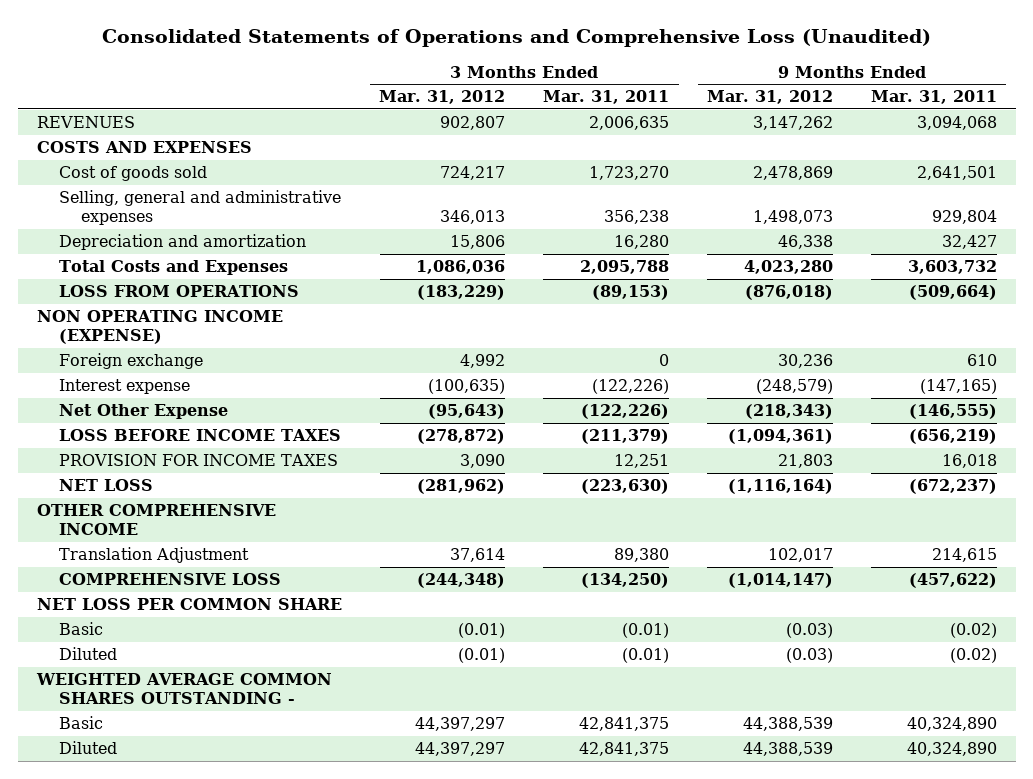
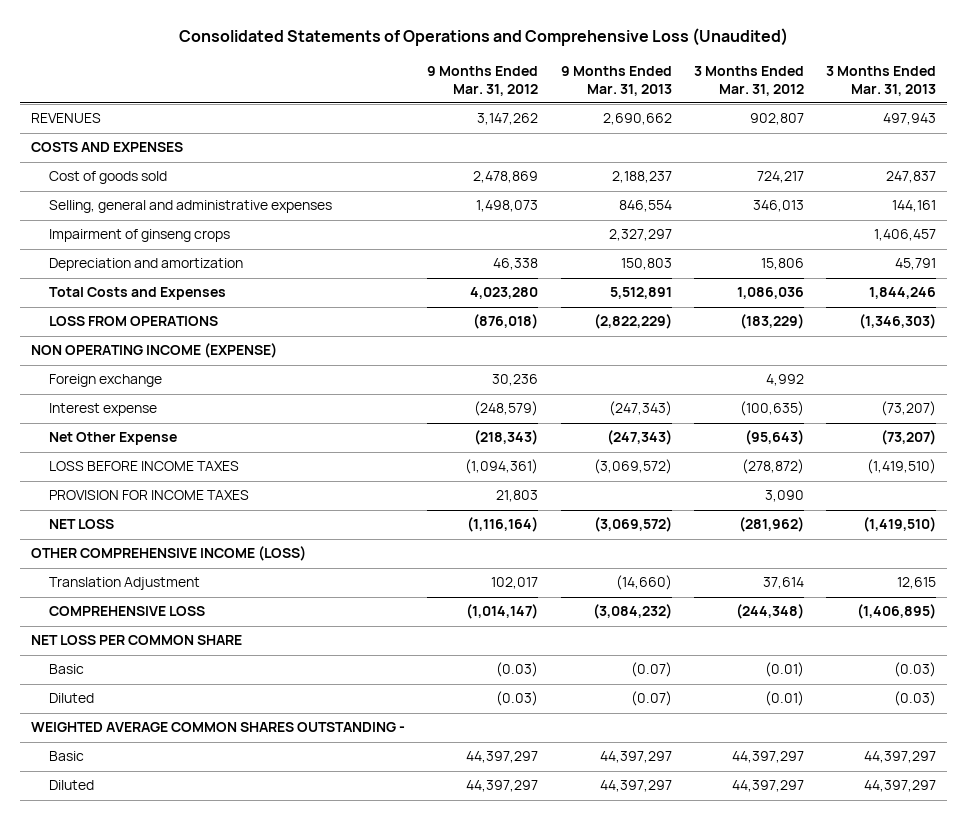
- | 3 Months Ended Mar. 31, 2012 | 3 Months Ended Mar. 31, 2011 | 9 Months Ended Mar. 31, 2012 | 9 Months Ended Mar. 31, 2011
+ | 9 Months Ended Mar. 31, 2012 | 9 Months Ended Mar. 31, 2013 | 3 Months Ended Mar. 31, 2012 | 3 Months Ended Mar. 31, 2013
+ Impairment of ginseng crops | | 2,327,297 | | 1,406,457
- OTHER COMPREHENSIVE INCOME
+ OTHER COMPREHENSIVE INCOME (LOSS)
- Basic | 44,397,297 | 42,841,375 | 44,388,539 | 40,324,890
- Diluted | 44,397,297 | 42,841,375 | 44,388,539 | 40,324,890
+ Basic | 44,397,297 | 44,397,297 | 44,397,297 | 44,397,297
+ Diluted | 44,397,297 | 44,397,297 | 44,397,297 | 44,397,297

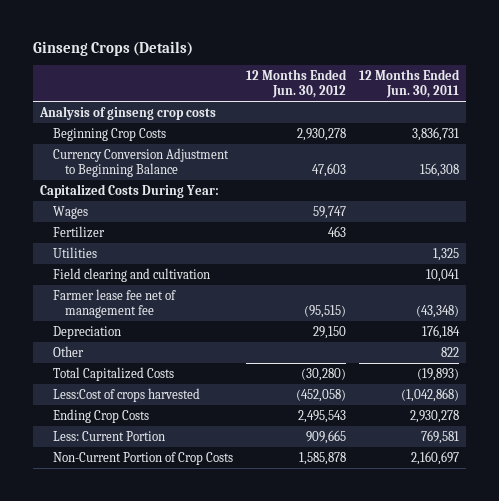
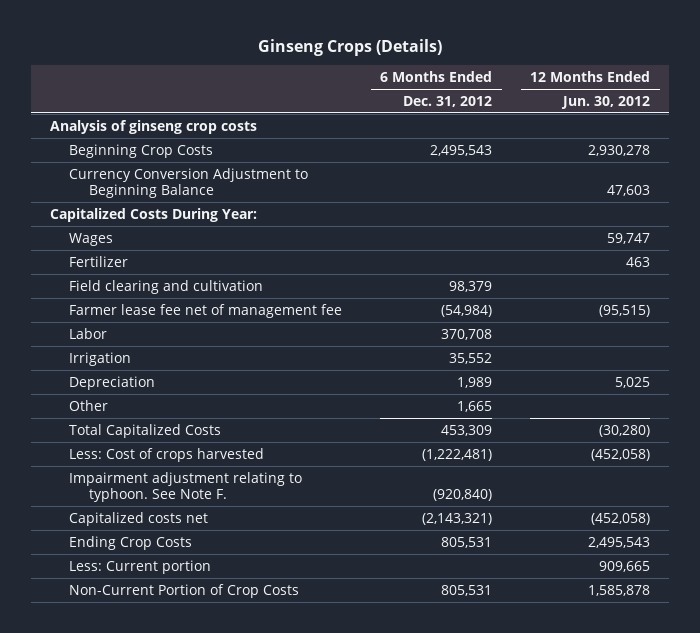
- | 12 Months Ended Jun. 30, 2012 | 12 Months Ended Jun. 30, 2011
+ | 6 Months Ended Dec. 31, 2012 | 12 Months Ended Jun. 30, 2012
- Utilities | | 1,325
- Depreciation | 29,150 | 176,184
+ Labor | 370,708 |
+ Irrigation | 35,552 |
+ Depreciation | 1,989 | 5,025
- Less:Cost of crops harvested | (452,058) | (1,042,868)
+ Less: Cost of crops harvested | (1,222,481) | (452,058)
+ Impairment adjustment relating to typhoon. See Note F. | (920,840) |
+ Capitalized costs net | (2,143,321) | (452,058)
- Less: Current Portion | 909,665 | 769,581
+ Less: Current portion | | 909,665

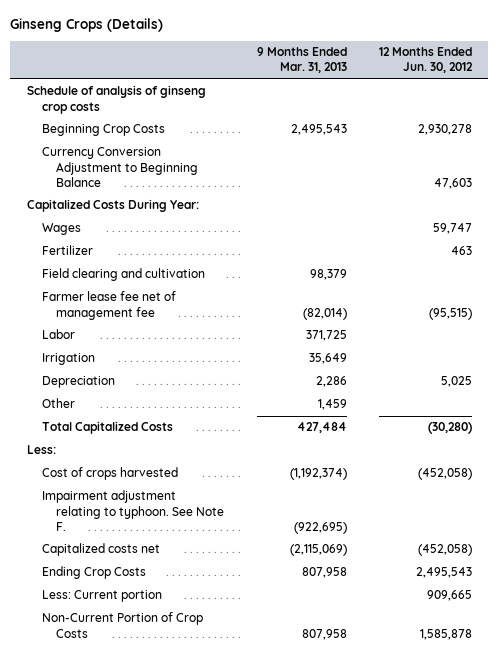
- | 6 Months Ended Dec. 31, 2012 | 12 Months Ended Jun. 30, 2012
+ | 9 Months Ended Mar. 31, 2013 | 12 Months Ended Jun. 30, 2012
- Analysis of ginseng crop costs
+ Schedule of analysis of ginseng crop costs
- Less: Cost of crops harvested | (1,222,481) | (452,058)
+ Less:
+ Cost of crops harvested | (1,192,374) | (452,058)

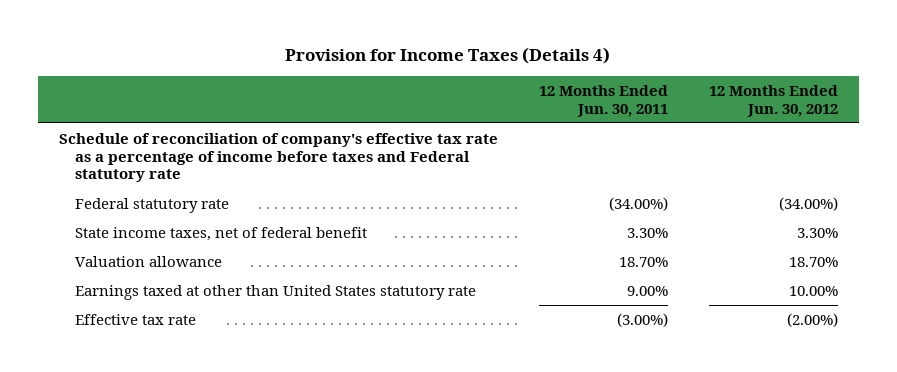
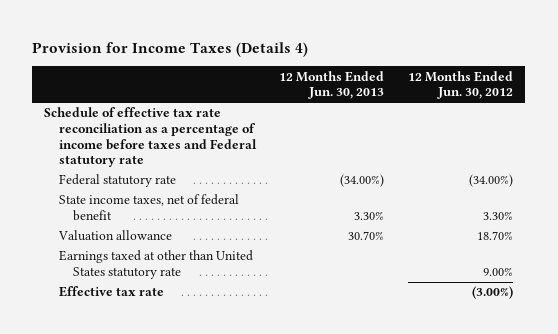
- | 12 Months Ended Jun. 30, 2011 | 12 Months Ended Jun. 30, 2012
+ | 12 Months Ended Jun. 30, 2013 | 12 Months Ended Jun. 30, 2012
- Schedule of reconciliation of company's effective tax rate as a percentage of income before taxes and Federal statutory rate
+ Schedule of effective tax rate reconciliation as a percentage of income before taxes and Federal statutory rate
- Earnings taxed at other than United States statutory rate | 9.00% | 10.00%
- Effective tax rate | (3.00%) | (2.00%)
+ Earnings taxed at other than United States statutory rate | | 9.00%
+ Effective tax rate | | (3.00%)

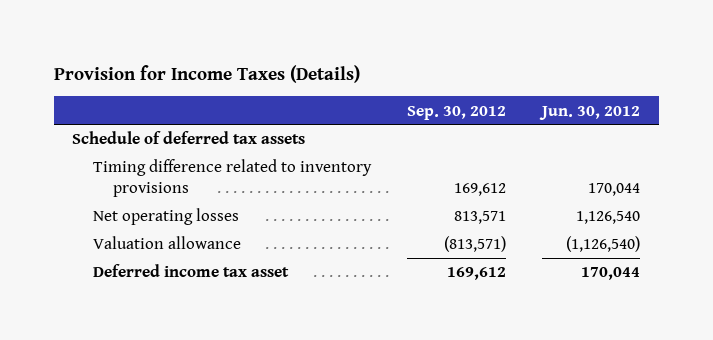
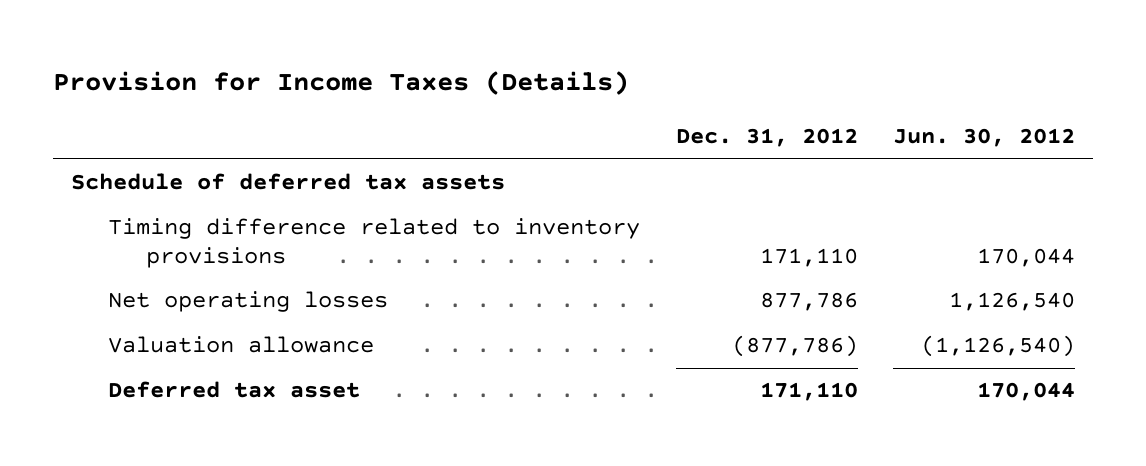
- | Sep. 30, 2012 | Jun. 30, 2012
+ | Dec. 31, 2012 | Jun. 30, 2012
- Deferred income tax asset | 169,612 | 170,044
+ Deferred tax asset | 171,110 | 170,044

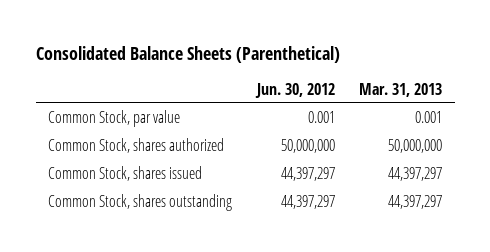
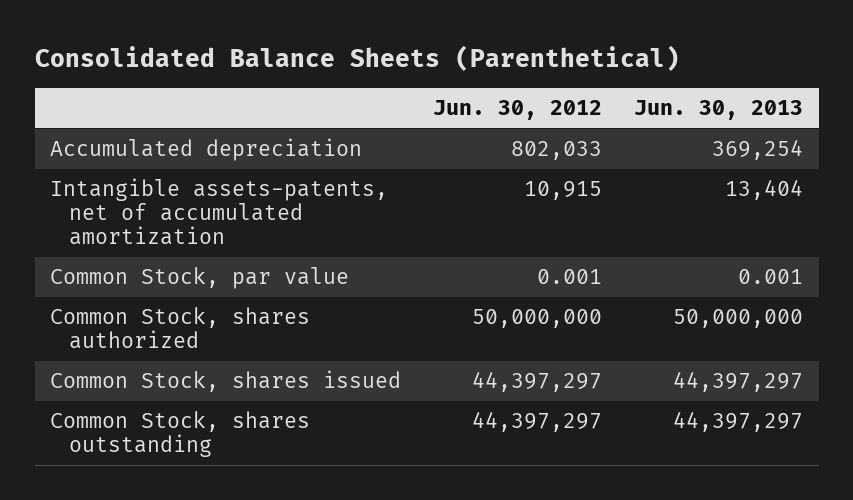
- | Jun. 30, 2012 | Mar. 31, 2013
+ | Jun. 30, 2012 | Jun. 30, 2013
+ Accumulated depreciation | 802,033 | 369,254
+ Intangible assets-patents, net of accumulated amortization | 10,915 | 13,404

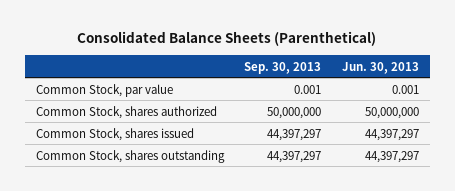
- | Jun. 30, 2012 | Jun. 30, 2013
+ | Sep. 30, 2013 | Jun. 30, 2013
- Accumulated depreciation | 802,033 | 369,254
- Intangible assets-patents, net of accumulated amortization | 10,915 | 13,404

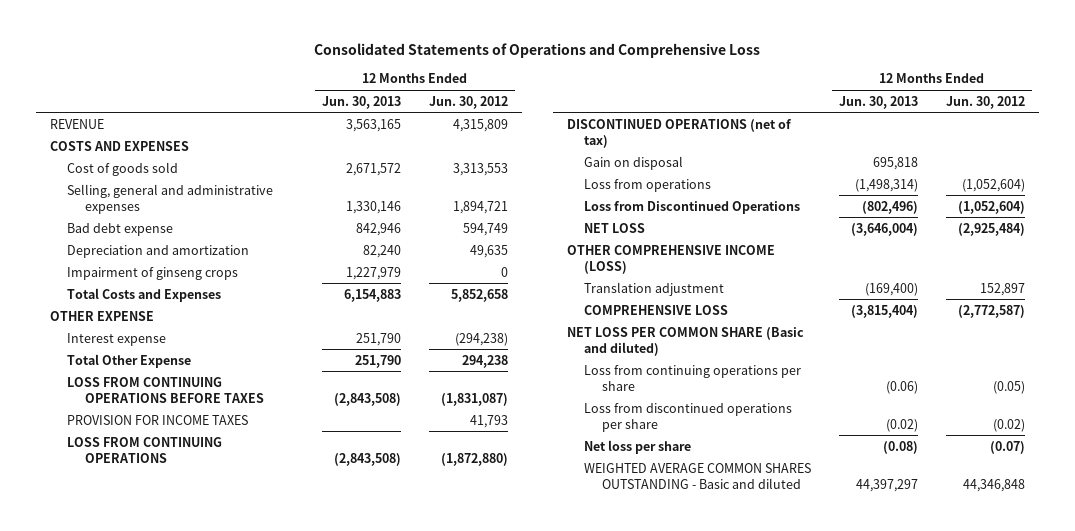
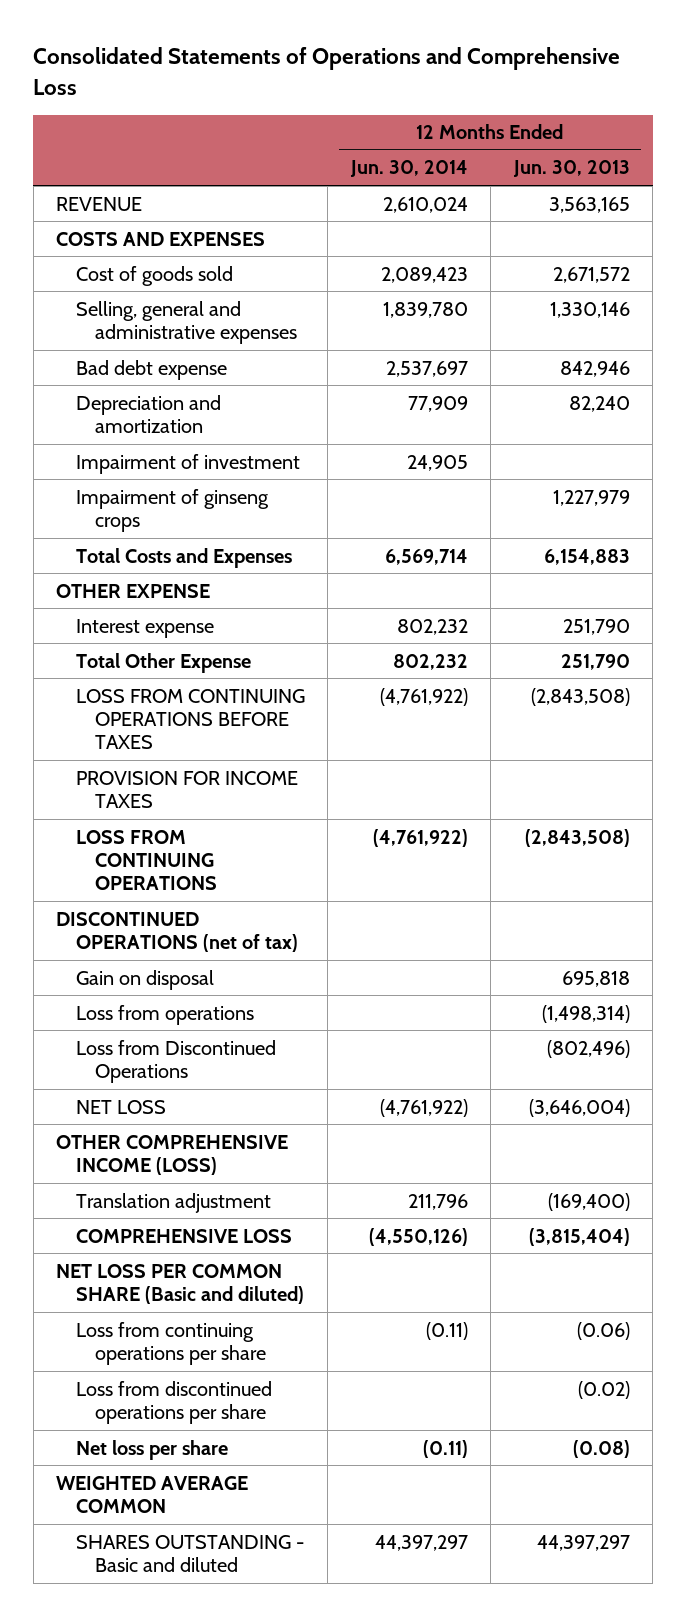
- | 12 Months Ended Jun. 30, 2013 | 12 Months Ended Jun. 30, 2012
+ | 12 Months Ended Jun. 30, 2014 | 12 Months Ended Jun. 30, 2013
+ Impairment of investment | 24,905 |
- WEIGHTED AVERAGE COMMON SHARES OUTSTANDING - Basic and diluted | 44,397,297 | 44,346,848
+ WEIGHTED AVERAGE COMMON
+ SHARES OUTSTANDING - Basic and diluted | 44,397,297 | 44,397,297

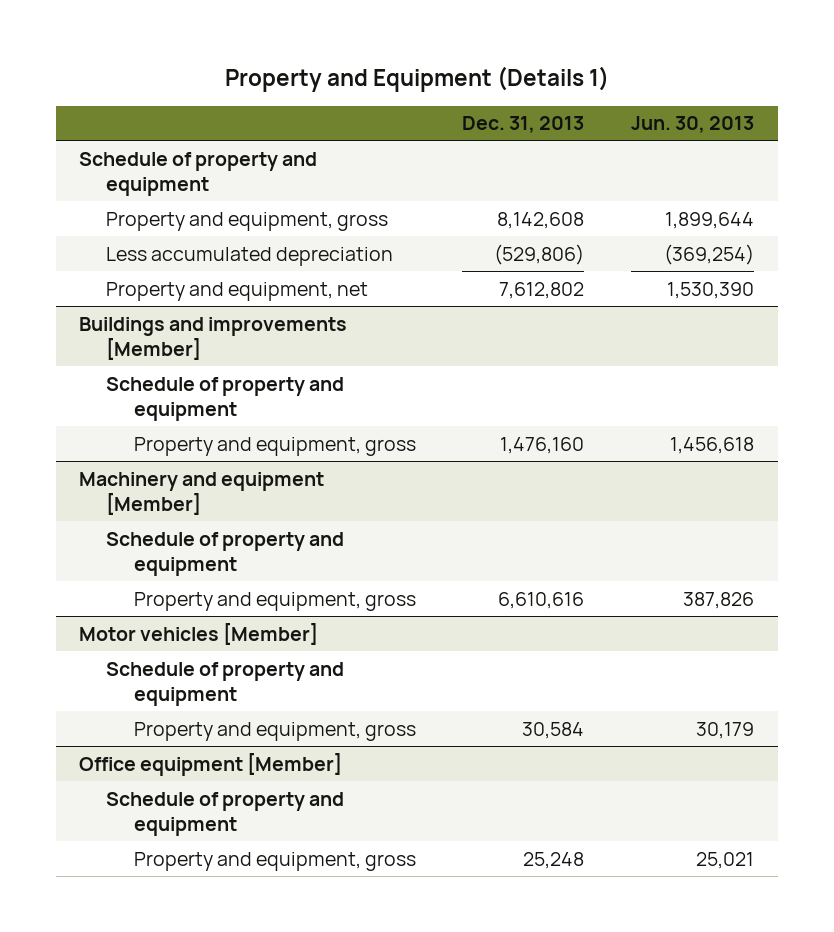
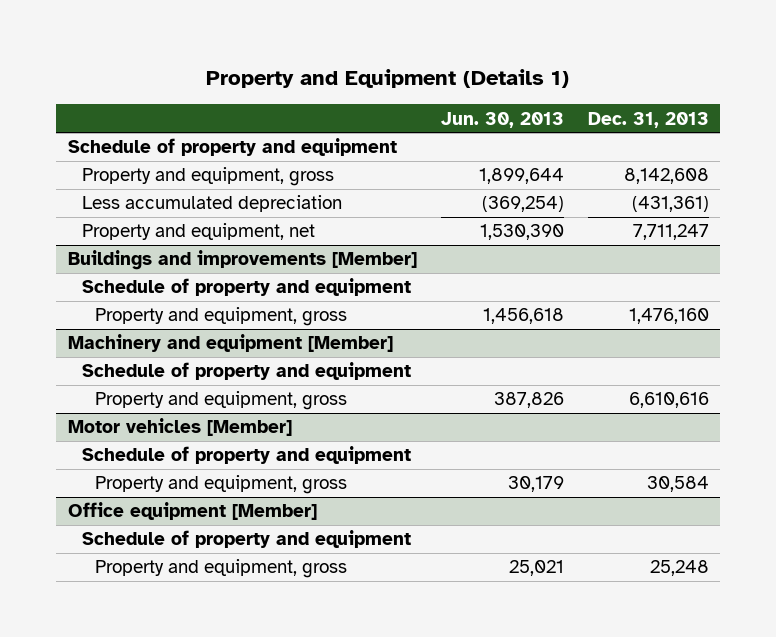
- | Dec. 31, 2013 | Jun. 30, 2013
+ | Jun. 30, 2013 | Dec. 31, 2013
- Less accumulated depreciation | (529,806) | (369,254)
- Property and equipment, net | 7,612,802 | 1,530,390
+ Less accumulated depreciation | (369,254) | (431,361)
+ Property and equipment, net | 1,530,390 | 7,711,247

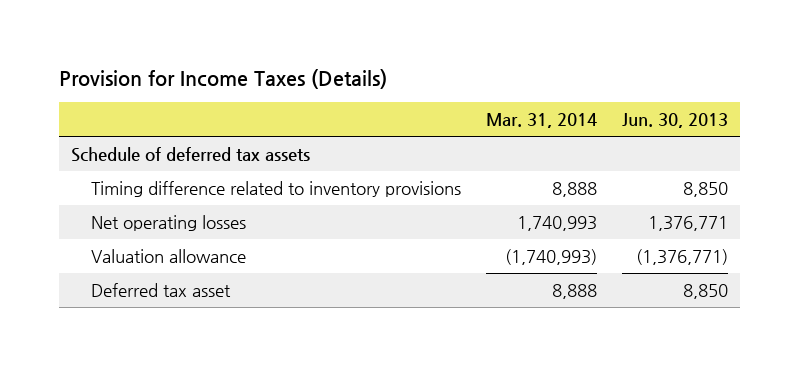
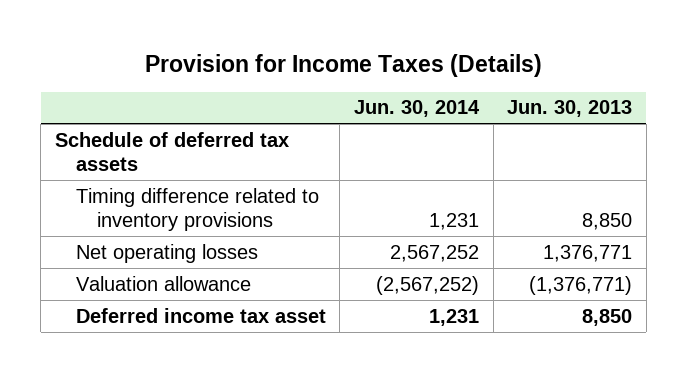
- | Mar. 31, 2014 | Jun. 30, 2013
+ | Jun. 30, 2014 | Jun. 30, 2013
- Deferred tax asset | 8,888 | 8,850
+ Deferred income tax asset | 1,231 | 8,850

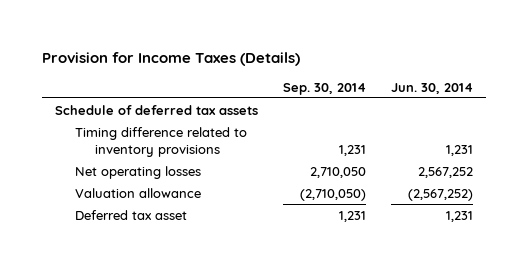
- | Jun. 30, 2014 | Jun. 30, 2013
+ | Sep. 30, 2014 | Jun. 30, 2014
- Deferred income tax asset | 1,231 | 8,850
+ Deferred tax asset | 1,231 | 1,231

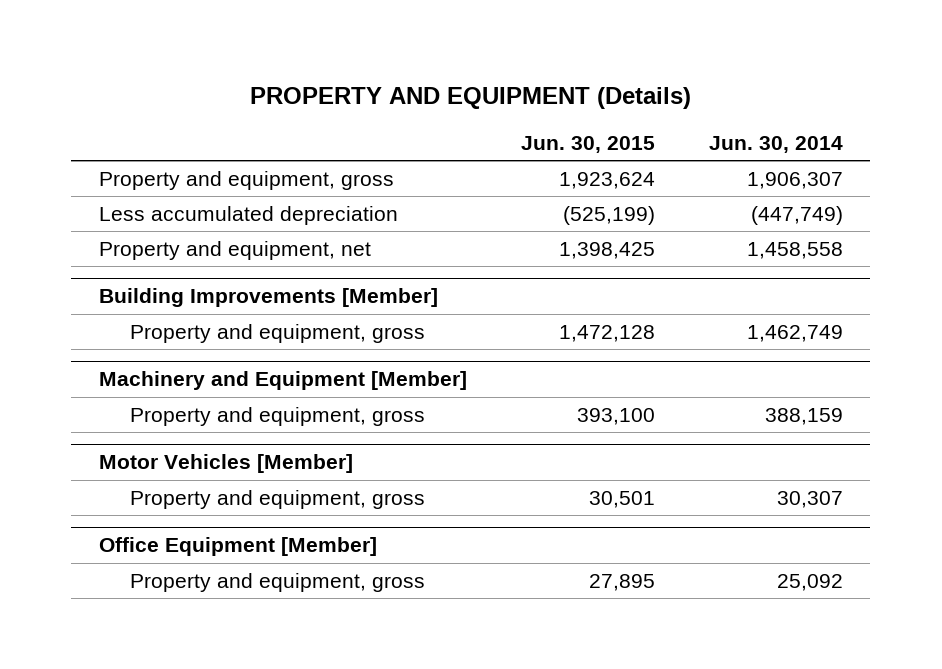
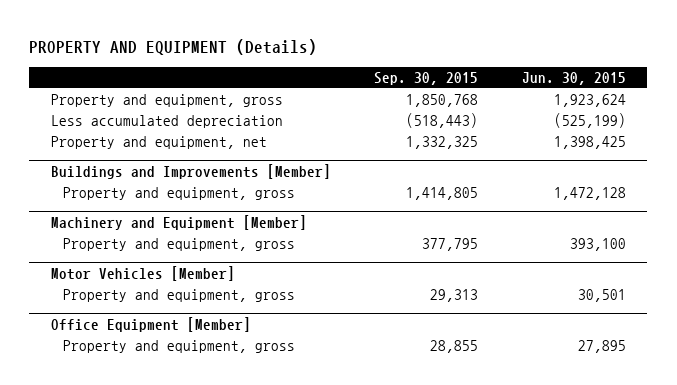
- | Jun. 30, 2015 | Jun. 30, 2014
+ | Sep. 30, 2015 | Jun. 30, 2015
- Building Improvements [Member]
+ Buildings and Improvements [Member]

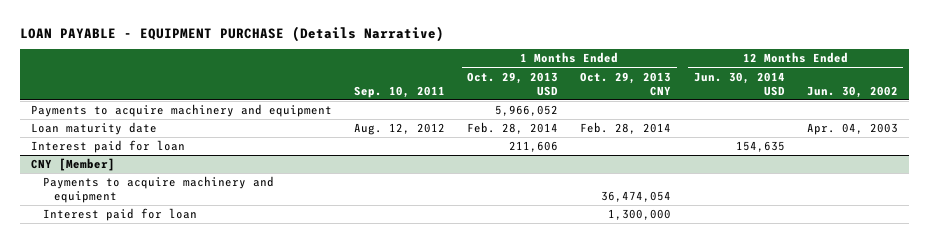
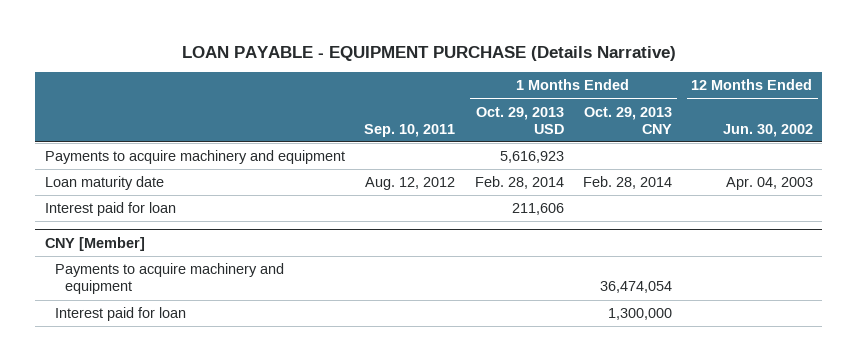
- | Sep. 10, 2011 | 1 Months Ended Oct. 29, 2013 USD | 1 Months Ended Oct. 29, 2013 CNY | 12 Months Ended Jun. 30, 2014 USD | 12 Months Ended Jun. 30, 2002
+ | Sep. 10, 2011 | 1 Months Ended Oct. 29, 2013 USD | 1 Months Ended Oct. 29, 2013 CNY | 12 Months Ended Jun. 30, 2002
- Payments to acquire machinery and equipment | | 5,966,052 | | |
+ Payments to acquire machinery and equipment | | 5,616,923 | |

